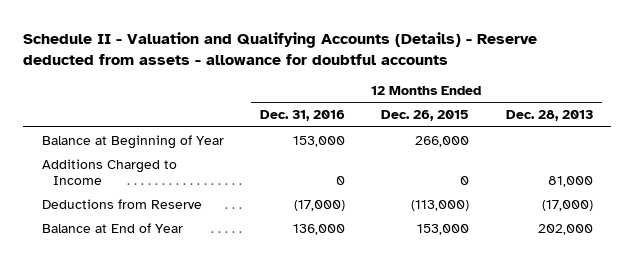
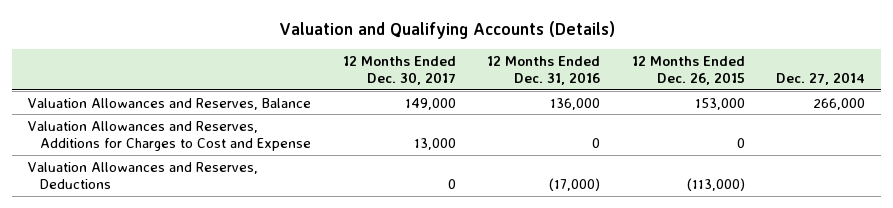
- Schedule II - Valuation and Qualifying Accounts (Details) - Reserve deducted from assets - allowance for doubtful accounts
+ Valuation and Qualifying Accounts (Details)
- | 12 Months Ended Dec. 31, 2016 | 12 Months Ended Dec. 26, 2015 | 12 Months Ended Dec. 28, 2013
+ | 12 Months Ended Dec. 30, 2017 | 12 Months Ended Dec. 31, 2016 | 12 Months Ended Dec. 26, 2015 | Dec. 27, 2014
- Balance at Beginning of Year | 153,000 | 266,000 |
- Additions Charged to Income | 0 | 0 | 81,000
- Deductions from Reserve | (17,000) | (113,000) | (17,000)
- Balance at End of Year | 136,000 | 153,000 | 202,000
+ Valuation Allowances and Reserves, Balance | 149,000 | 136,000 | 153,000 | 266,000
+ Valuation Allowances and Reserves, Additions for Charges to Cost and Expense | 13,000 | 0 | 0 |
+ Valuation Allowances and Reserves, Deductions | 0 | (17,000) | (113,000) |

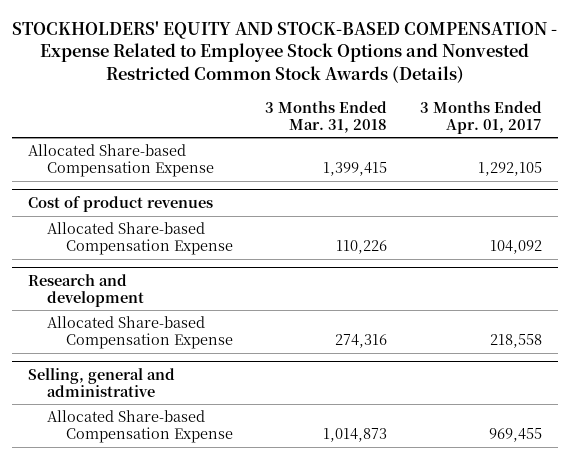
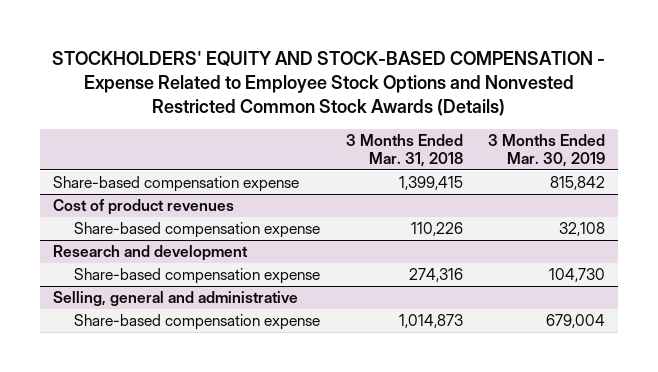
- | 3 Months Ended Mar. 31, 2018 | 3 Months Ended Apr. 01, 2017
+ | 3 Months Ended Mar. 31, 2018 | 3 Months Ended Mar. 30, 2019
- Allocated Share-based Compensation Expense | 1,399,415 | 1,292,105
+ Share-based compensation expense | 1,399,415 | 815,842
@ Cost of product revenues
- Allocated Share-based Compensation Expense | 110,226 | 104,092
+ Share-based compensation expense | 110,226 | 32,108
@ Research and development
- Allocated Share-based Compensation Expense | 274,316 | 218,558
+ Share-based compensation expense | 274,316 | 104,730
@ Selling, general and administrative
- Allocated Share-based Compensation Expense | 1,014,873 | 969,455
+ Share-based compensation expense | 1,014,873 | 679,004

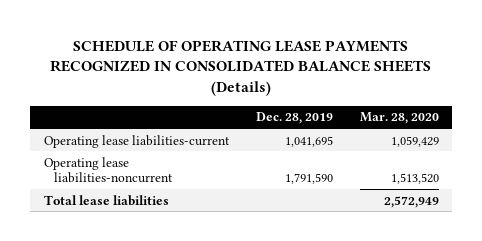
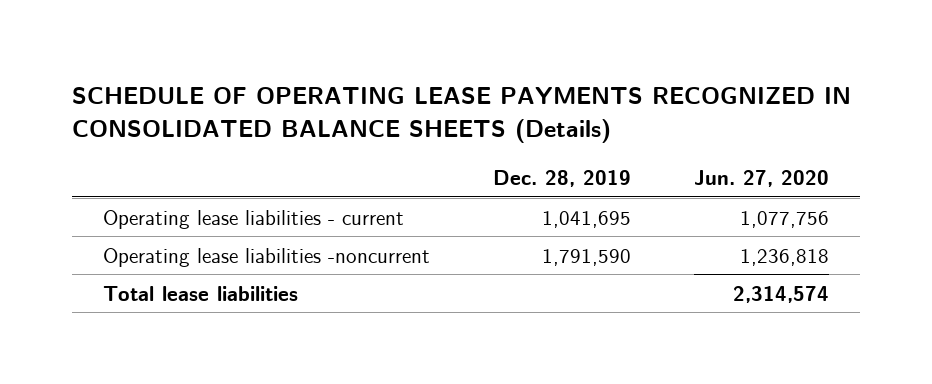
- | Dec. 28, 2019 | Mar. 28, 2020
+ | Dec. 28, 2019 | Jun. 27, 2020
- Operating lease liabilities-current | 1,041,695 | 1,059,429
- Operating lease liabilities-noncurrent | 1,791,590 | 1,513,520
+ Operating lease liabilities - current | 1,041,695 | 1,077,756
+ Operating lease liabilities -noncurrent | 1,791,590 | 1,236,818

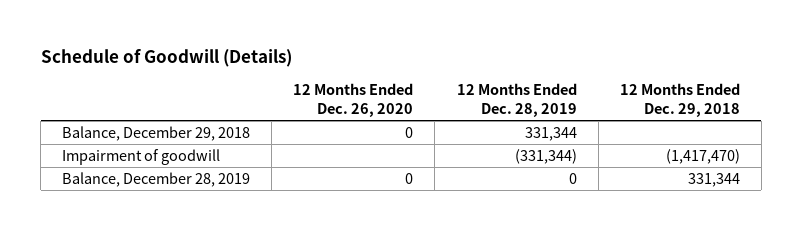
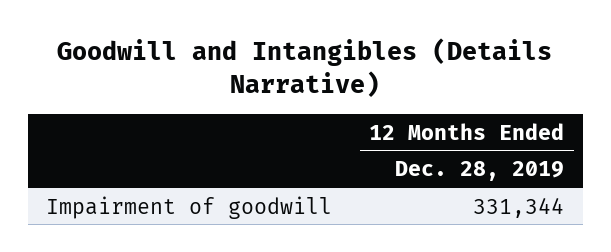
- Schedule of Goodwill (Details)
+ Goodwill and Intangibles (Details Narrative)
- | 12 Months Ended Dec. 26, 2020 | 12 Months Ended Dec. 28, 2019 | 12 Months Ended Dec. 29, 2018
+ | 12 Months Ended Dec. 28, 2019
- Balance, December 29, 2018 | 0 | 331,344 |
- Impairment of goodwill | | (331,344) | (1,417,470)
- Balance, December 28, 2019 | 0 | 0 | 331,344
+ Impairment of goodwill | 331,344

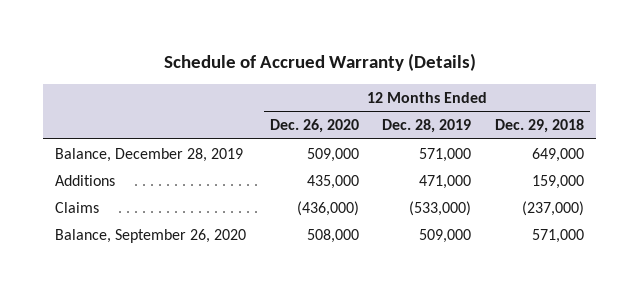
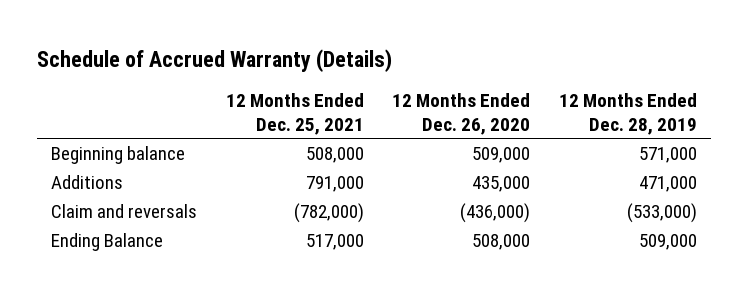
- | 12 Months Ended Dec. 26, 2020 | 12 Months Ended Dec. 28, 2019 | 12 Months Ended Dec. 29, 2018
+ | 12 Months Ended Dec. 25, 2021 | 12 Months Ended Dec. 26, 2020 | 12 Months Ended Dec. 28, 2019
- Balance, December 28, 2019 | 509,000 | 571,000 | 649,000
+ Beginning balance | 508,000 | 509,000 | 571,000
- Claims | (436,000) | (533,000) | (237,000)
- Balance, September 26, 2020 | 508,000 | 509,000 | 571,000
+ Claim and reversals | (782,000) | (436,000) | (533,000)
+ Ending Balance | 517,000 | 508,000 | 509,000

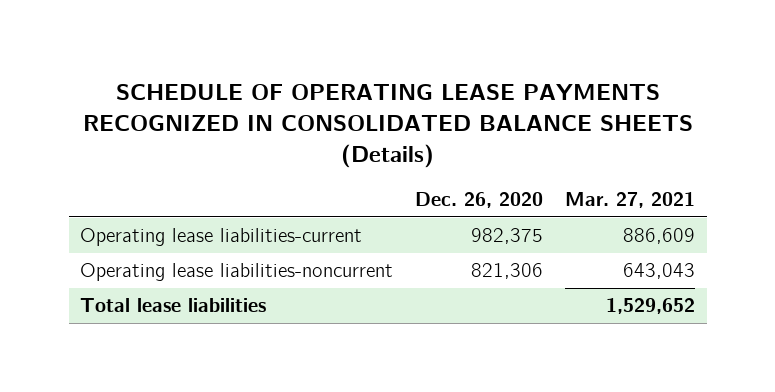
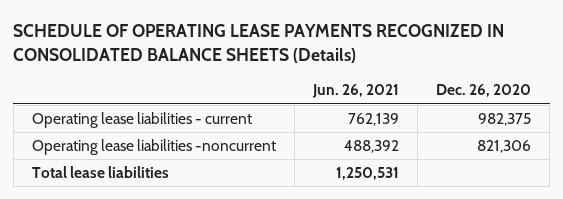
- | Dec. 26, 2020 | Mar. 27, 2021
+ | Jun. 26, 2021 | Dec. 26, 2020
- Operating lease liabilities-current | 982,375 | 886,609
- Operating lease liabilities-noncurrent | 821,306 | 643,043
+ Operating lease liabilities - current | 762,139 | 982,375
+ Operating lease liabilities -noncurrent | 488,392 | 821,306

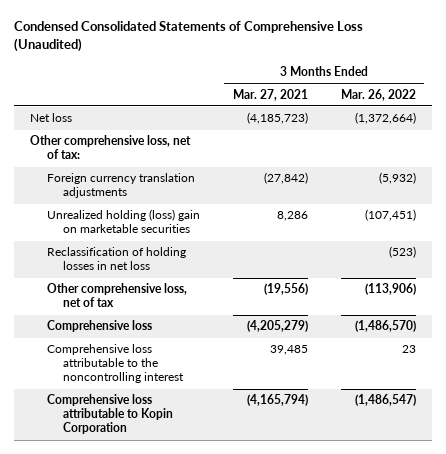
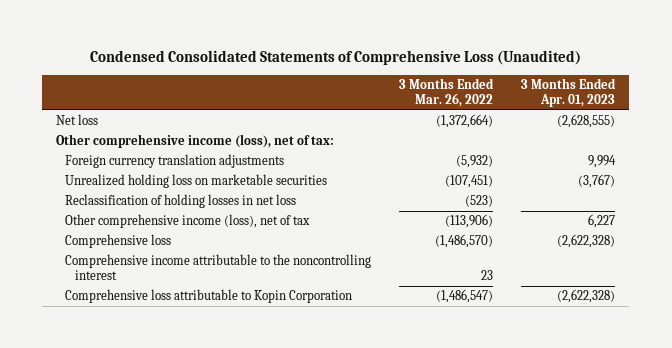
- | 3 Months Ended Mar. 27, 2021 | 3 Months Ended Mar. 26, 2022
+ | 3 Months Ended Mar. 26, 2022 | 3 Months Ended Apr. 01, 2023
- Other comprehensive loss, net of tax:
+ Other comprehensive income (loss), net of tax:
- Unrealized holding (loss) gain on marketable securities | 8,286 | (107,451)
+ Unrealized holding loss on marketable securities | (107,451) | (3,767)
- Other comprehensive loss, net of tax | (19,556) | (113,906)
+ Other comprehensive income (loss), net of tax | (113,906) | 6,227
- Comprehensive loss attributable to the noncontrolling interest | 39,485 | 23
+ Comprehensive income attributable to the noncontrolling interest | 23 |

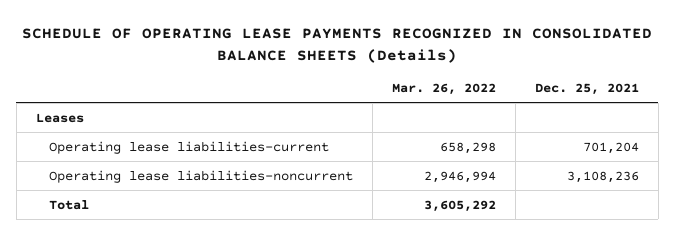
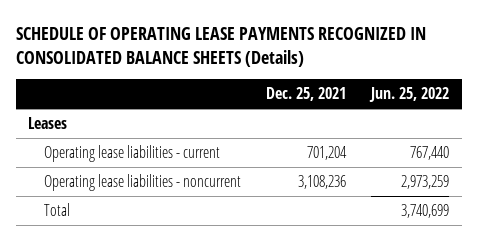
- | Mar. 26, 2022 | Dec. 25, 2021
+ | Dec. 25, 2021 | Jun. 25, 2022
- Operating lease liabilities-current | 658,298 | 701,204
- Operating lease liabilities-noncurrent | 2,946,994 | 3,108,236
+ Operating lease liabilities - current | 701,204 | 767,440
+ Operating lease liabilities - noncurrent | 3,108,236 | 2,973,259

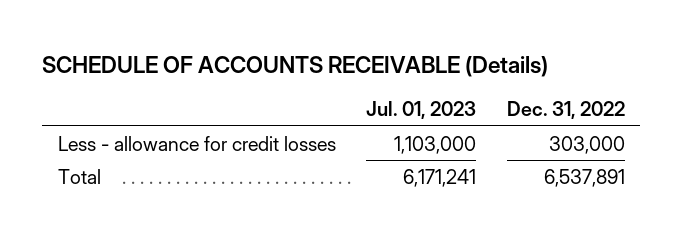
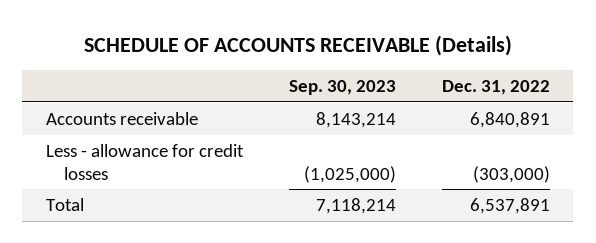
- | Jul. 01, 2023 | Dec. 31, 2022
+ | Sep. 30, 2023 | Dec. 31, 2022
- Less - allowance for credit losses | 1,103,000 | 303,000
+ Accounts receivable | 8,143,214 | 6,840,891
+ Less - allowance for credit losses | (1,025,000) | (303,000)

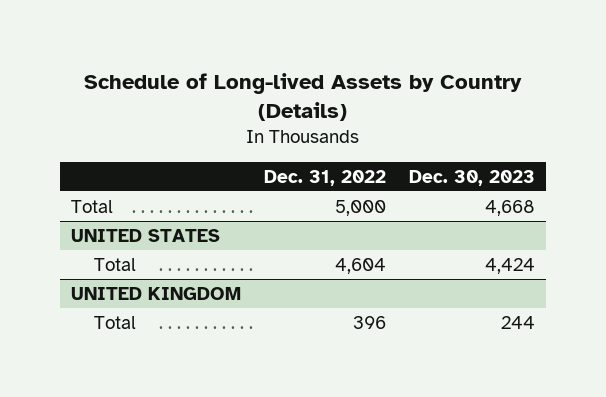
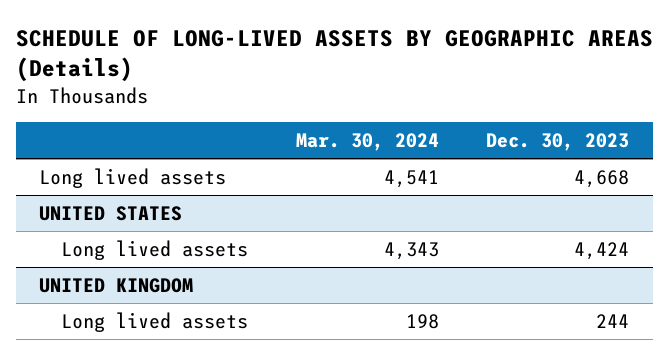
- Schedule of Long-lived Assets by Country (Details)
+ SCHEDULE OF LONG-LIVED ASSETS BY GEOGRAPHIC AREAS (Details)
- | Dec. 31, 2022 | Dec. 30, 2023
+ | Mar. 30, 2024 | Dec. 30, 2023
- Total | 5,000 | 4,668
+ Long lived assets | 4,541 | 4,668
@ UNITED STATES
- Total | 4,604 | 4,424
+ Long lived assets | 4,343 | 4,424
@ UNITED KINGDOM
- Total | 396 | 244
+ Long lived assets | 198 | 244

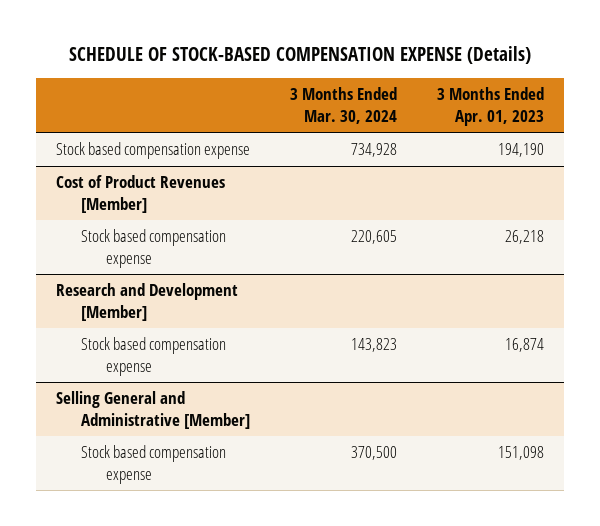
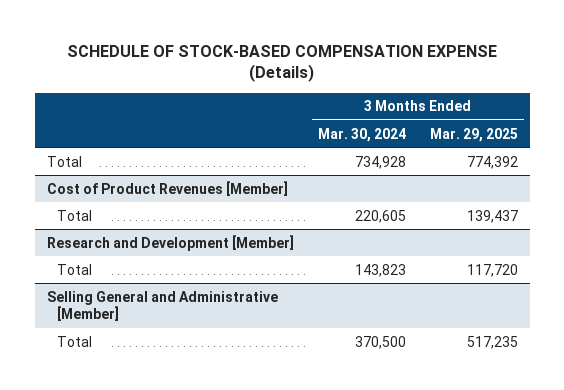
- | 3 Months Ended Mar. 30, 2024 | 3 Months Ended Apr. 01, 2023
+ | 3 Months Ended Mar. 30, 2024 | 3 Months Ended Mar. 29, 2025
- Stock based compensation expense | 734,928 | 194,190
+ Total | 734,928 | 774,392
@ Cost of Product Revenues [Member]
- Stock based compensation expense | 220,605 | 26,218
+ Total | 220,605 | 139,437
@ Research and Development [Member]
- Stock based compensation expense | 143,823 | 16,874
+ Total | 143,823 | 117,720
@ Selling General and Administrative [Member]
- Stock based compensation expense | 370,500 | 151,098
+ Total | 370,500 | 517,235

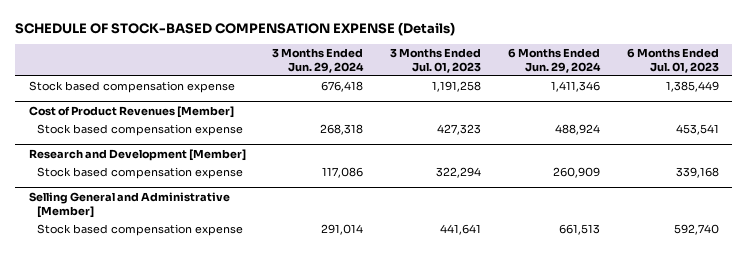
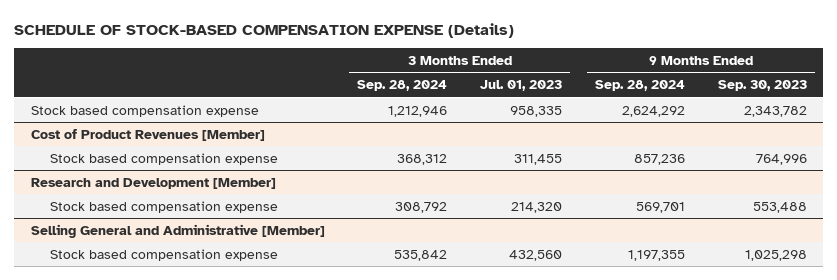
- | 3 Months Ended Jun. 29, 2024 | 3 Months Ended Jul. 01, 2023 | 6 Months Ended Jun. 29, 2024 | 6 Months Ended Jul. 01, 2023
+ | 3 Months Ended Sep. 28, 2024 | 3 Months Ended Jul. 01, 2023 | 9 Months Ended Sep. 28, 2024 | 9 Months Ended Sep. 30, 2023
- Stock based compensation expense | 676,418 | 1,191,258 | 1,411,346 | 1,385,449
+ Stock based compensation expense | 1,212,946 | 958,335 | 2,624,292 | 2,343,782
@ Cost of Product Revenues [Member]
- Stock based compensation expense | 268,318 | 427,323 | 488,924 | 453,541
+ Stock based compensation expense | 368,312 | 311,455 | 857,236 | 764,996
@ Research and Development [Member]
- Stock based compensation expense | 117,086 | 322,294 | 260,909 | 339,168
+ Stock based compensation expense | 308,792 | 214,320 | 569,701 | 553,488
@ Selling General and Administrative [Member]
- Stock based compensation expense | 291,014 | 441,641 | 661,513 | 592,740
+ Stock based compensation expense | 535,842 | 432,560 | 1,197,355 | 1,025,298

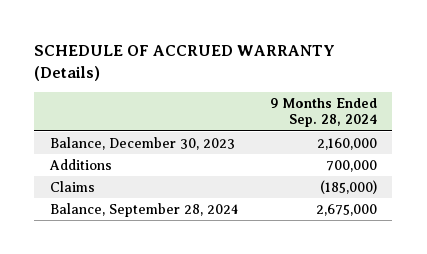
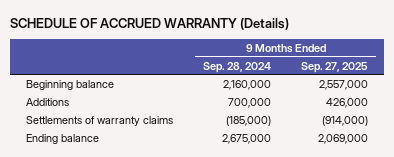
- | 9 Months Ended Sep. 28, 2024
+ | 9 Months Ended Sep. 28, 2024 | 9 Months Ended Sep. 27, 2025
- Balance, December 30, 2023 | 2,160,000
+ Beginning balance | 2,160,000 | 2,557,000
- Claims | (185,000)
- Balance, September 28, 2024 | 2,675,000
+ Settlements of warranty claims | (185,000) | (914,000)
+ Ending balance | 2,675,000 | 2,069,000

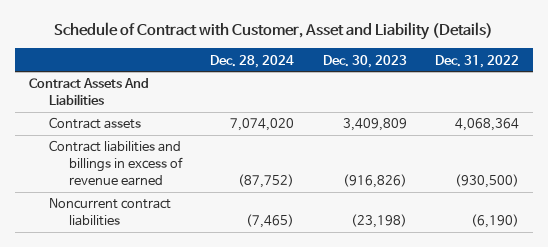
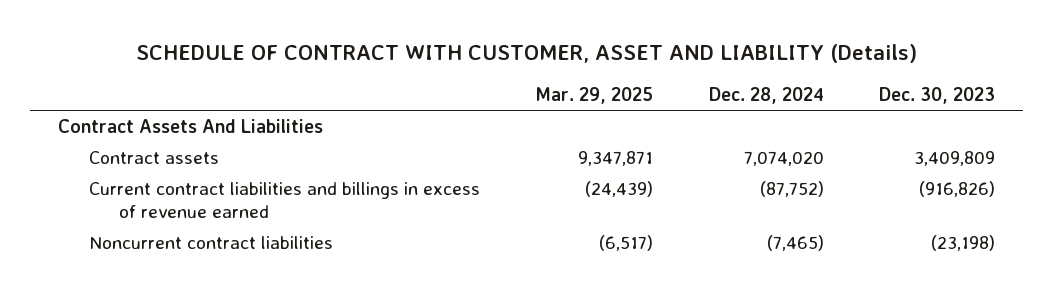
- Schedule of Contract with Customer, Asset and Liability (Details)
+ SCHEDULE OF CONTRACT WITH CUSTOMER, ASSET AND LIABILITY (Details)
- | Dec. 28, 2024 | Dec. 30, 2023 | Dec. 31, 2022
+ | Mar. 29, 2025 | Dec. 28, 2024 | Dec. 30, 2023
- Contract liabilities and billings in excess of revenue earned | (87,752) | (916,826) | (930,500)
+ Current contract liabilities and billings in excess of revenue earned | (24,439) | (87,752) | (916,826)

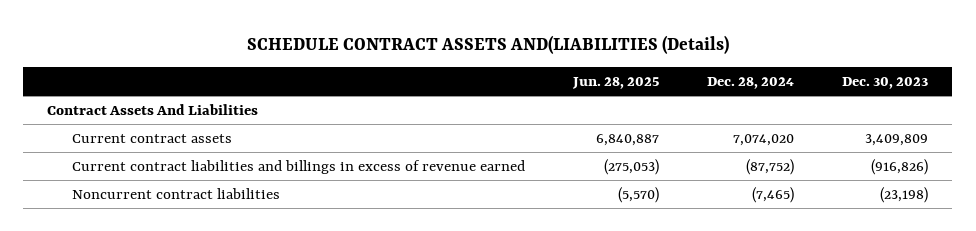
- SCHEDULE OF CONTRACT WITH CUSTOMER, ASSET AND LIABILITY (Details)
+ SCHEDULE CONTRACT ASSETS AND(LIABILITIES (Details)
- | Mar. 29, 2025 | Dec. 28, 2024 | Dec. 30, 2023
+ | Jun. 28, 2025 | Dec. 28, 2024 | Dec. 30, 2023
- Contract assets | 9,347,871 | 7,074,020 | 3,409,809
+ Current contract assets | 6,840,887 | 7,074,020 | 3,409,809

